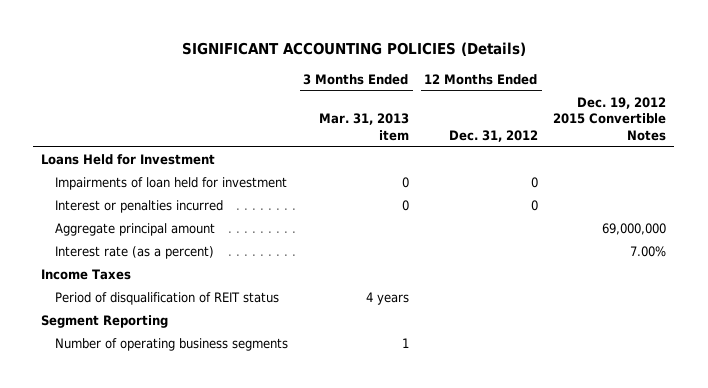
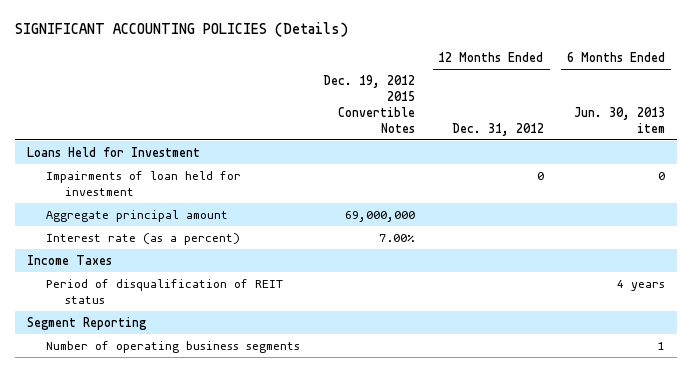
- | 3 Months Ended Mar. 31, 2013 item | 12 Months Ended Dec. 31, 2012 | Dec. 19, 2012 2015 Convertible Notes
+ | Dec. 19, 2012 2015 Convertible Notes | 12 Months Ended Dec. 31, 2012 | 6 Months Ended Jun. 30, 2013 item
- Interest or penalties incurred | 0 | 0 |

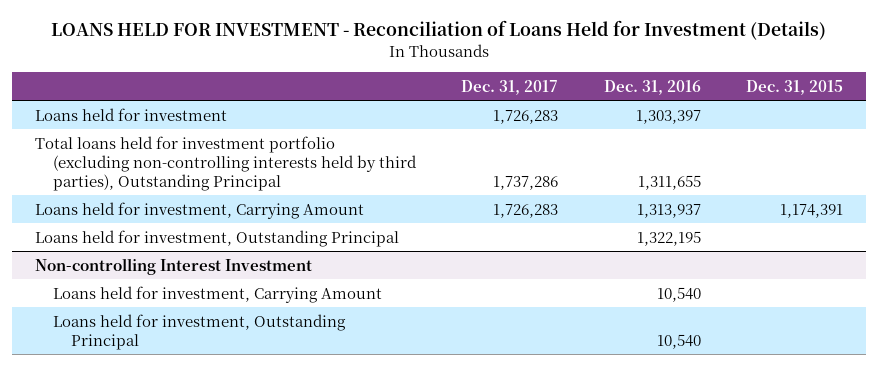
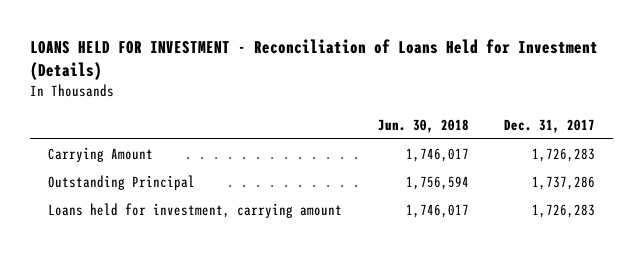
- | Dec. 31, 2017 | Dec. 31, 2016 | Dec. 31, 2015
+ | Jun. 30, 2018 | Dec. 31, 2017
- Loans held for investment | 1,726,283 | 1,303,397 |
- Total loans held for investment portfolio (excluding non-controlling interests held by third parties), Outstanding Principal | 1,737,286 | 1,311,655 |
- Loans held for investment, Carrying Amount | 1,726,283 | 1,313,937 | 1,174,391
- Loans held for investment, Outstanding Principal | | 1,322,195 |
- Non-controlling Interest Investment
- Loans held for investment, Carrying Amount | | 10,540 |
- Loans held for investment, Outstanding Principal | | 10,540 |
+ Carrying Amount | 1,746,017 | 1,726,283
+ Outstanding Principal | 1,756,594 | 1,737,286
+ Loans held for investment, carrying amount | 1,746,017 | 1,726,283

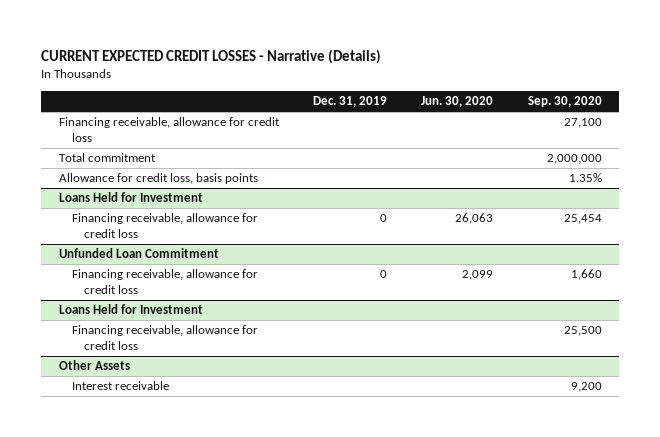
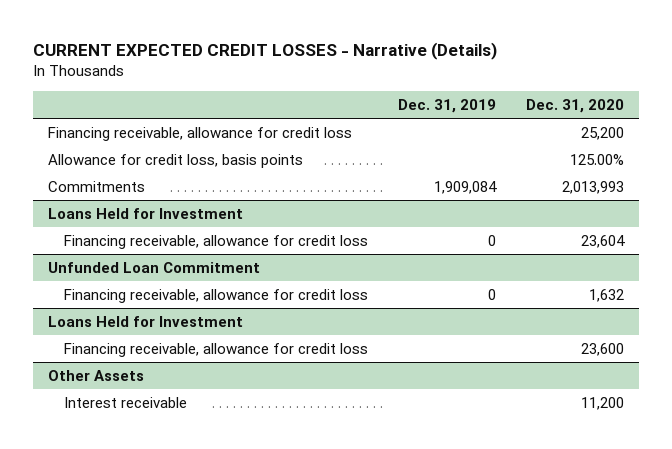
- | Dec. 31, 2019 | Jun. 30, 2020 | Sep. 30, 2020
+ | Dec. 31, 2019 | Dec. 31, 2020
- Total commitment | | | 2,000,000
+ Commitments | 1,909,084 | 2,013,993

